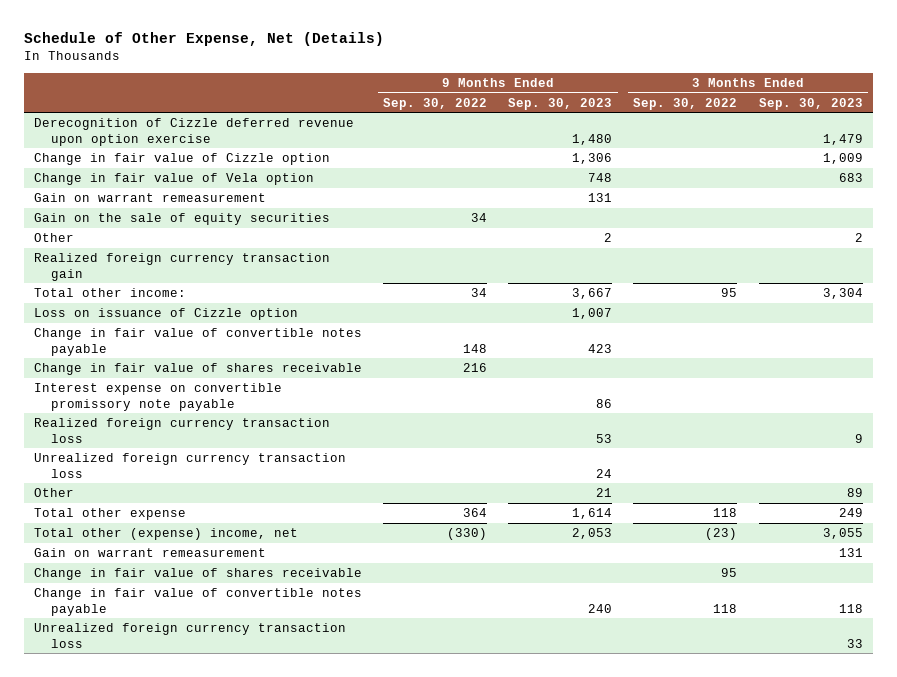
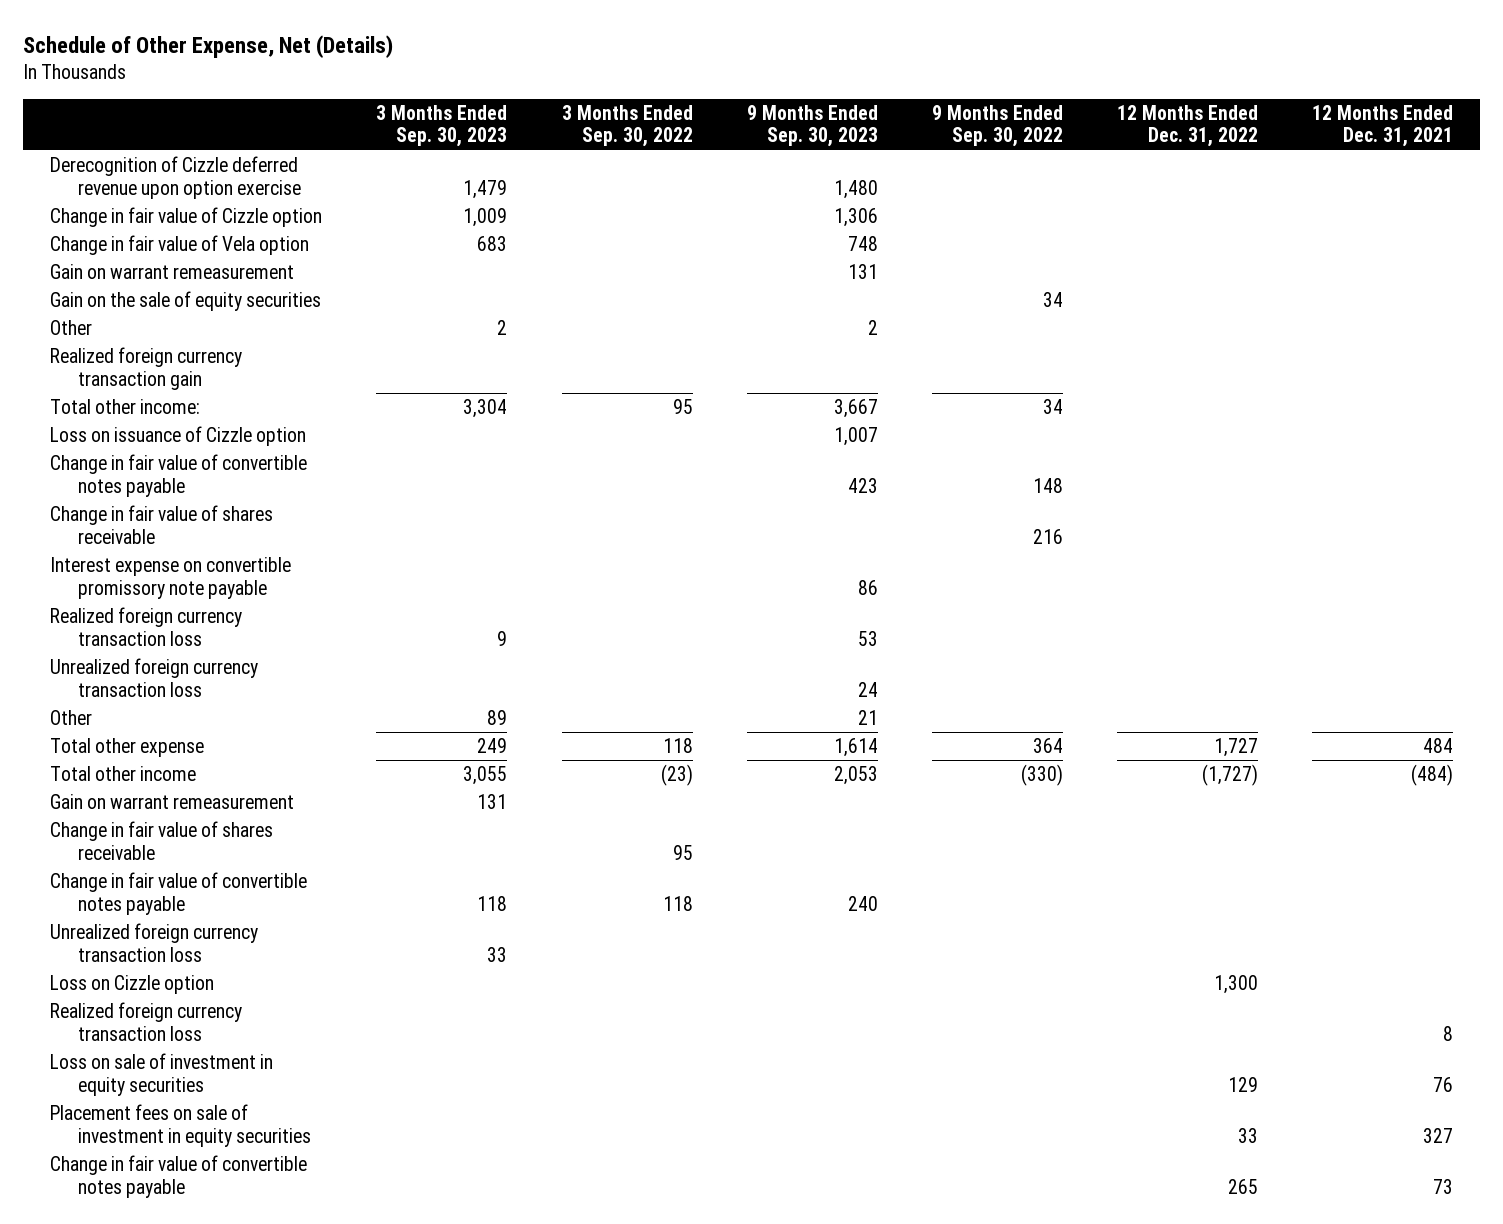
- | 9 Months Ended Sep. 30, 2022 | 9 Months Ended Sep. 30, 2023 | 3 Months Ended Sep. 30, 2022 | 3 Months Ended Sep. 30, 2023
+ | 3 Months Ended Sep. 30, 2023 | 3 Months Ended Sep. 30, 2022 | 9 Months Ended Sep. 30, 2023 | 9 Months Ended Sep. 30, 2022 | 12 Months Ended Dec. 31, 2022 | 12 Months Ended Dec. 31, 2021
- Total other (expense) income, net | (330) | 2,053 | (23) | 3,055
+ Total other income | 3,055 | (23) | 2,053 | (330) | (1,727) | (484)
+ Loss on Cizzle option | | | | | 1,300 |
+ Realized foreign currency transaction loss | | | | | | 8
+ Loss on sale of investment in equity securities | | | | | 129 | 76
+ Placement fees on sale of investment in equity securities | | | | | 33 | 327
+ Change in fair value of convertible notes payable | | | | | 265 | 73

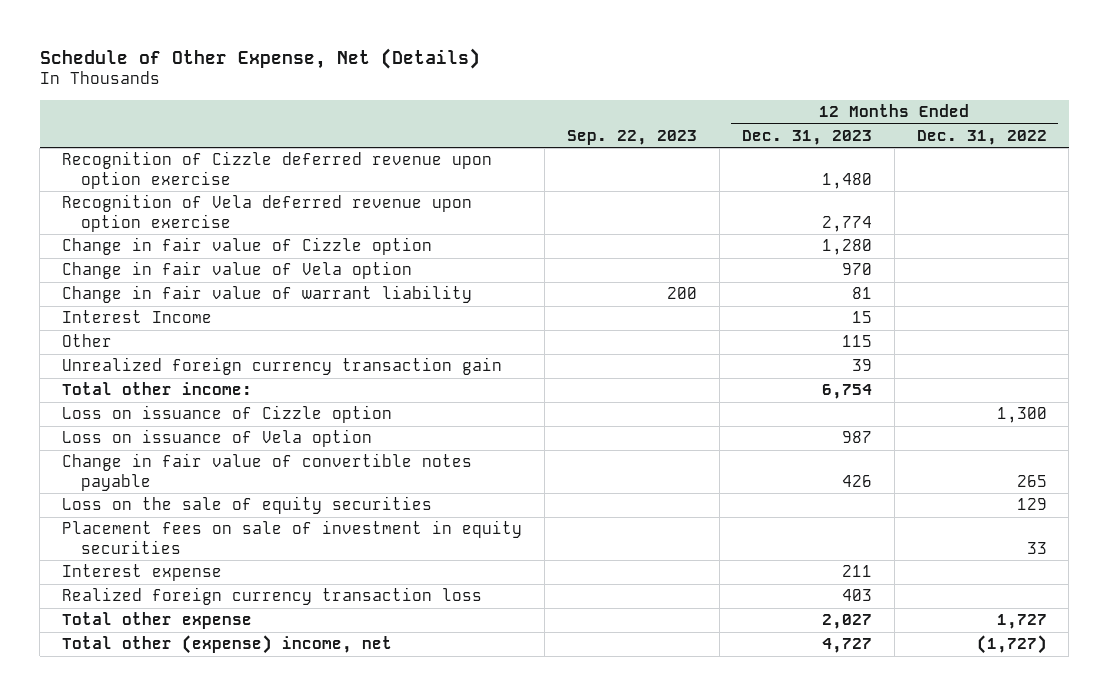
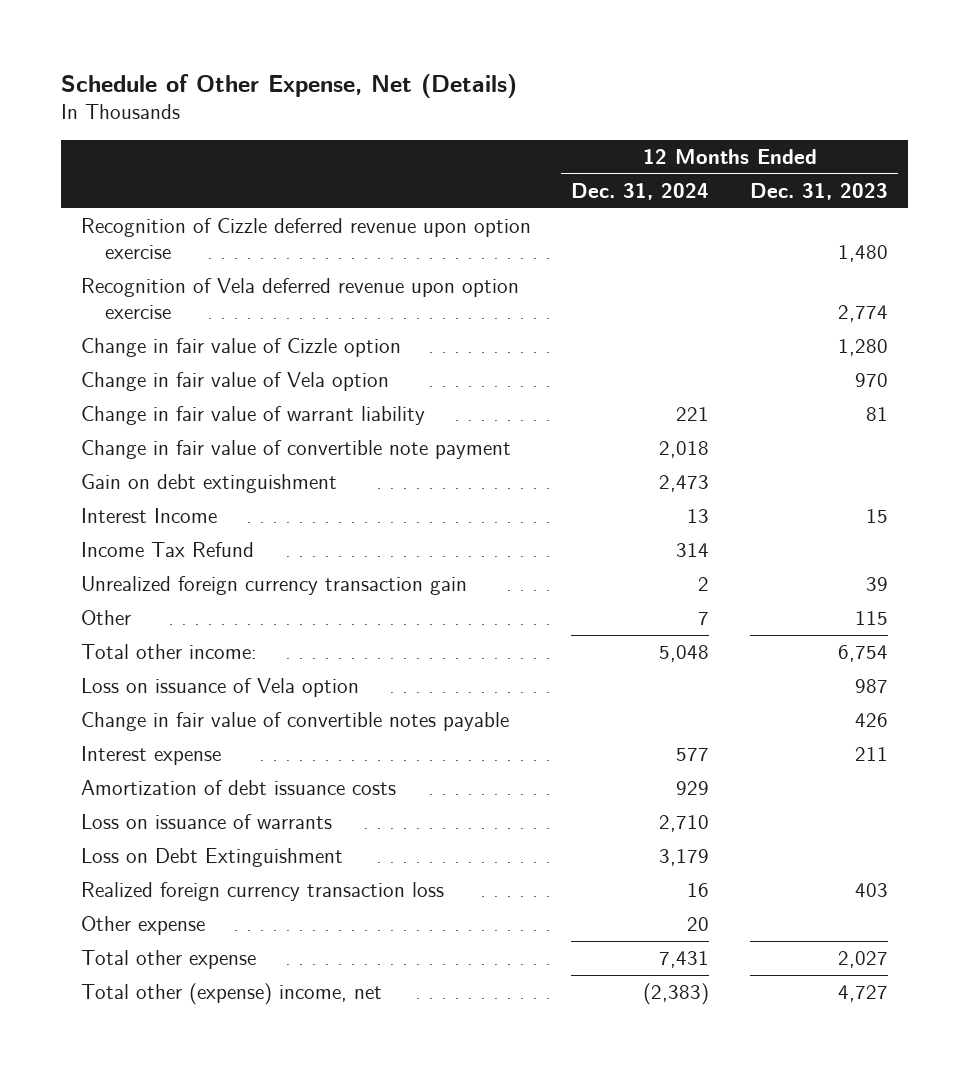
- | Sep. 22, 2023 | 12 Months Ended Dec. 31, 2023 | 12 Months Ended Dec. 31, 2022
+ | 12 Months Ended Dec. 31, 2024 | 12 Months Ended Dec. 31, 2023
+ Change in fair value of convertible note payment | 2,018 |
+ Gain on debt extinguishment | 2,473 |
+ Income Tax Refund | 314 |
moved down: Other | 7 | 115
- Loss on issuance of Cizzle option | | | 1,300
- Loss on the sale of equity securities | | | 129
- Placement fees on sale of investment in equity securities | | | 33
+ Amortization of debt issuance costs | 929 |
+ Loss on issuance of warrants | 2,710 |
+ Loss on Debt Extinguishment | 3,179 |
+ Other expense | 20 |

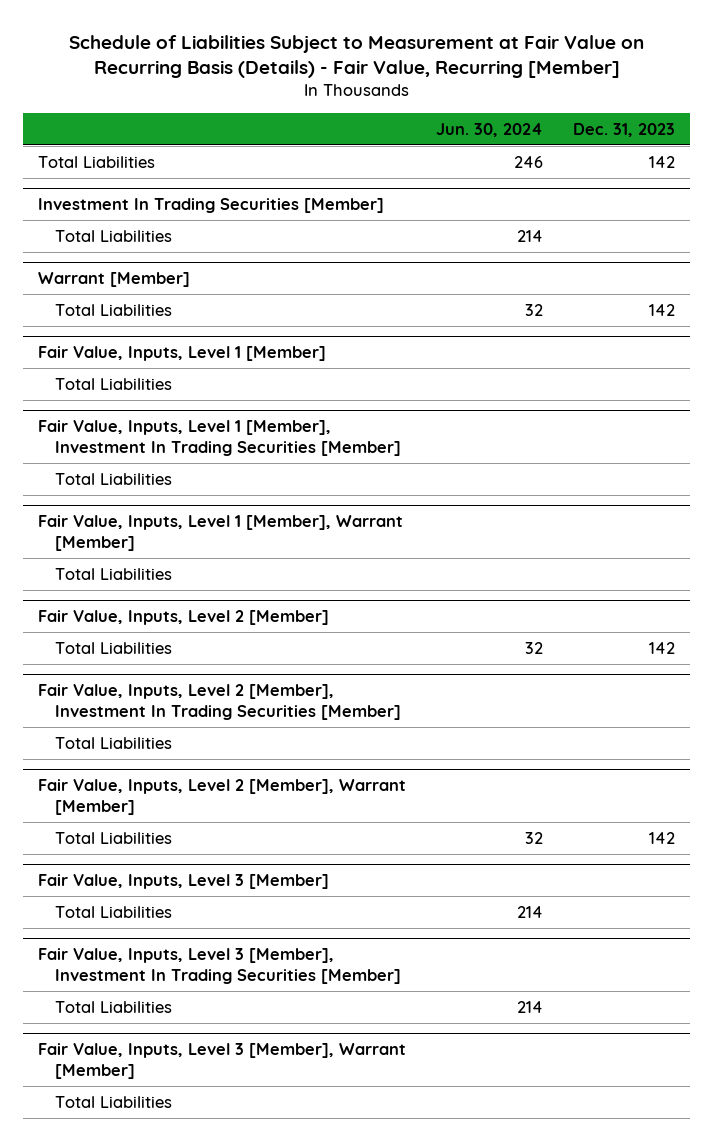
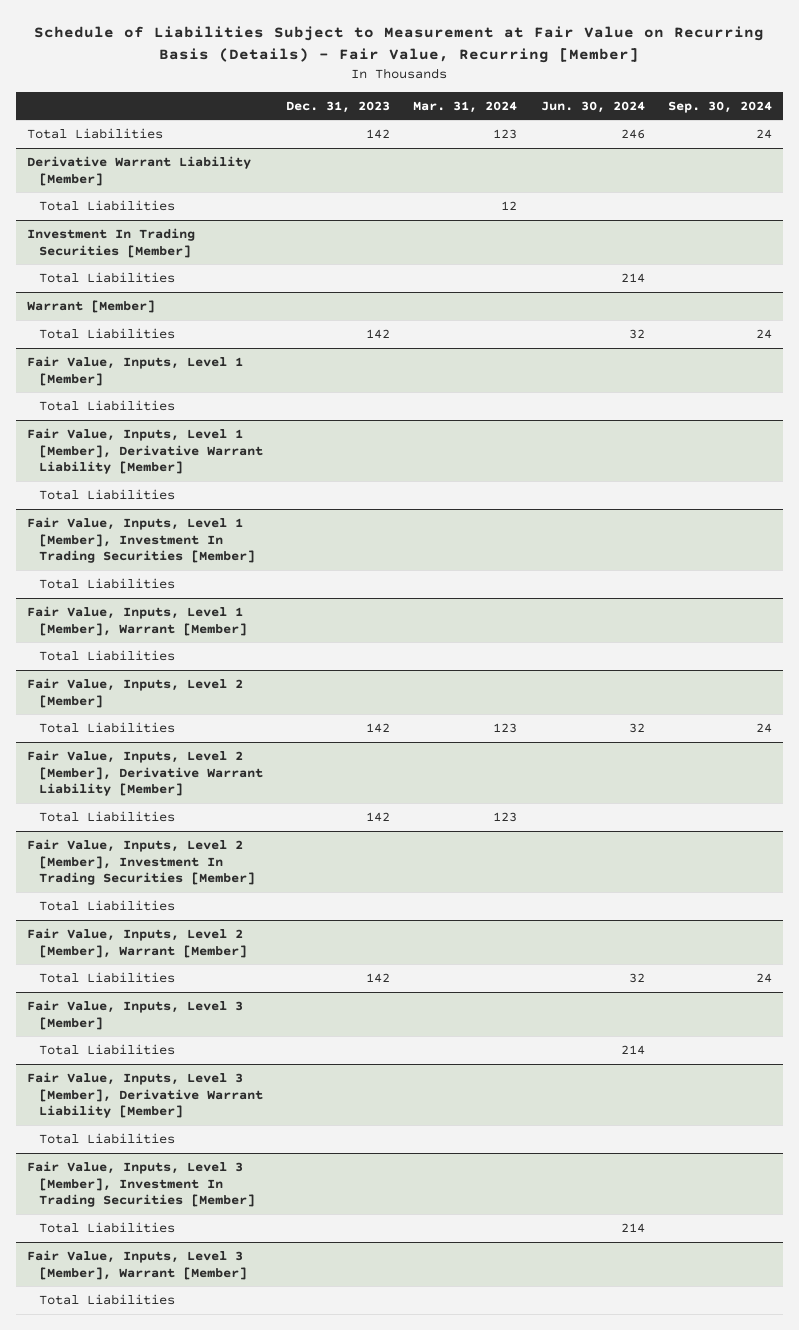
- | Jun. 30, 2024 | Dec. 31, 2023
+ | Dec. 31, 2023 | Mar. 31, 2024 | Jun. 30, 2024 | Sep. 30, 2024
+ Derivative Warrant Liability [Member]
+ Total Liabilities | | 12 | |
+ Fair Value, Inputs, Level 1 [Member], Derivative Warrant Liability [Member]
+ Total Liabilities
+ Fair Value, Inputs, Level 2 [Member], Derivative Warrant Liability [Member]
+ Total Liabilities | 142 | 123 | |
+ Fair Value, Inputs, Level 3 [Member], Derivative Warrant Liability [Member]
+ Total Liabilities

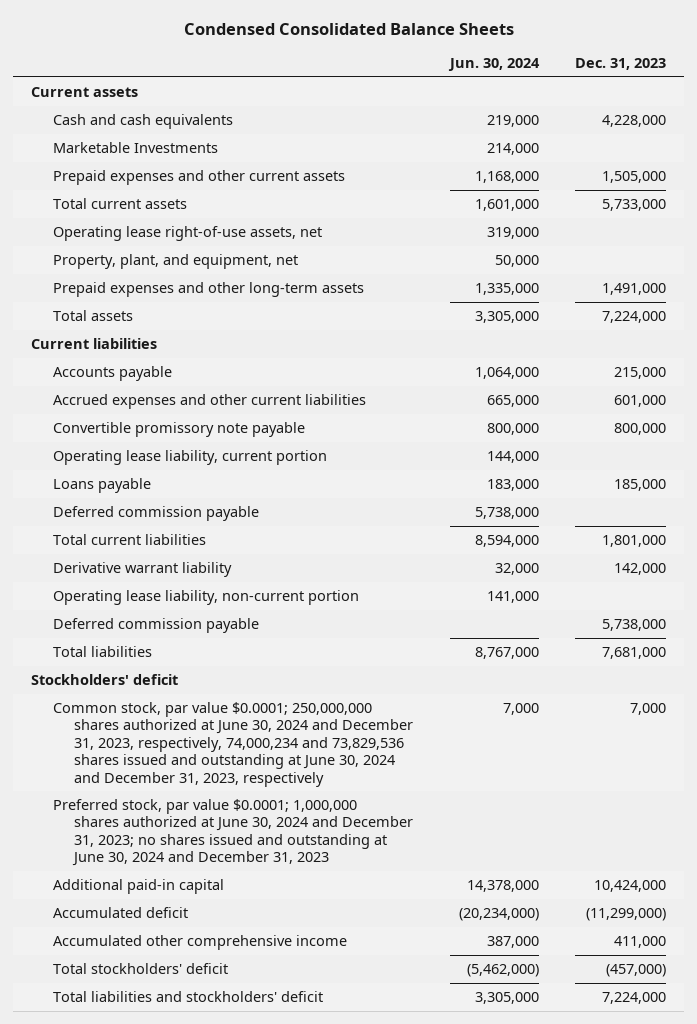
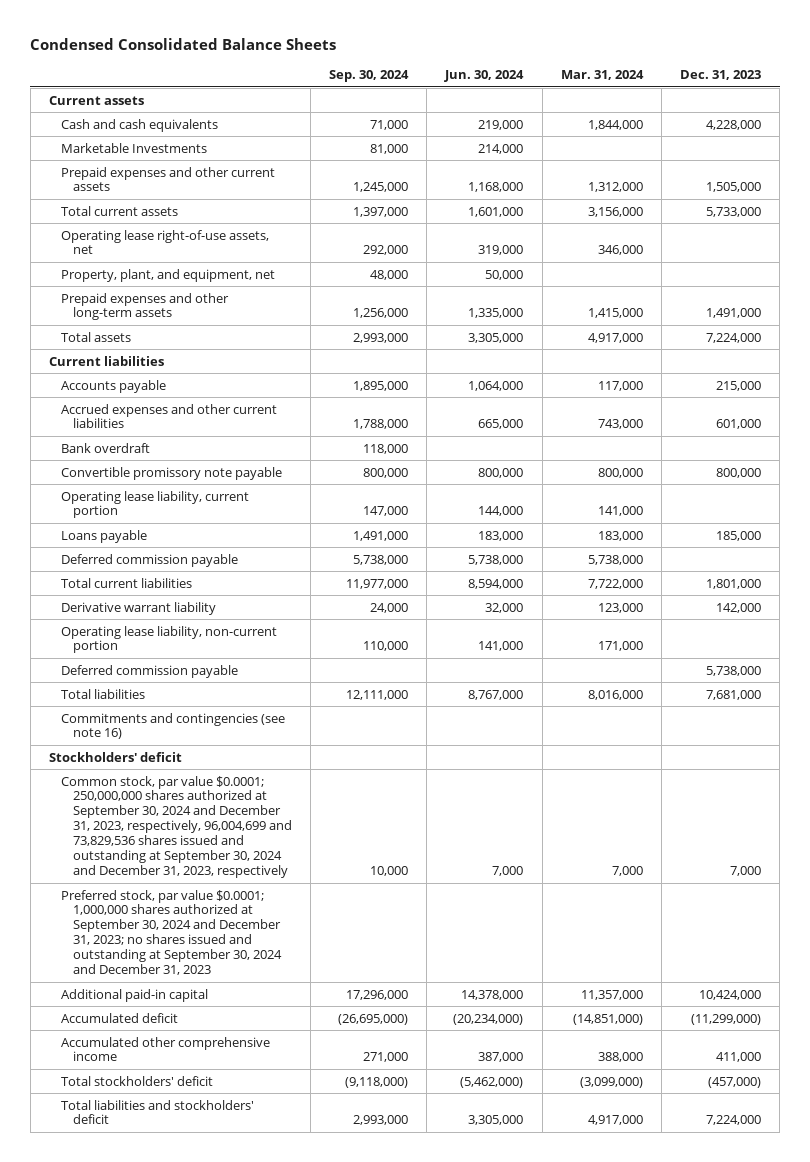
- | Jun. 30, 2024 | Dec. 31, 2023
+ | Sep. 30, 2024 | Jun. 30, 2024 | Mar. 31, 2024 | Dec. 31, 2023
+ Bank overdraft | 118,000 | | |
+ Commitments and contingencies (see note 16)
- Common stock, par value $0.0001; 250,000,000 shares authorized at June 30, 2024 and December 31, 2023, respectively, 74,000,234 and 73,829,536 shares issued and outstanding at June 30, 2024 and December 31, 2023, respectively | 7,000 | 7,000
- Preferred stock, par value $0.0001; 1,000,000 shares authorized at June 30, 2024 and December 31, 2023; no shares issued and outstanding at June 30, 2024 and December 31, 2023
+ Common stock, par value $0.0001; 250,000,000 shares authorized at September 30, 2024 and December 31, 2023, respectively, 96,004,699 and 73,829,536 shares issued and outstanding at September 30, 2024 and December 31, 2023, respectively | 10,000 | 7,000 | 7,000 | 7,000
+ Preferred stock, par value $0.0001; 1,000,000 shares authorized at September 30, 2024 and December 31, 2023; no shares issued and outstanding at September 30, 2024 and December 31, 2023

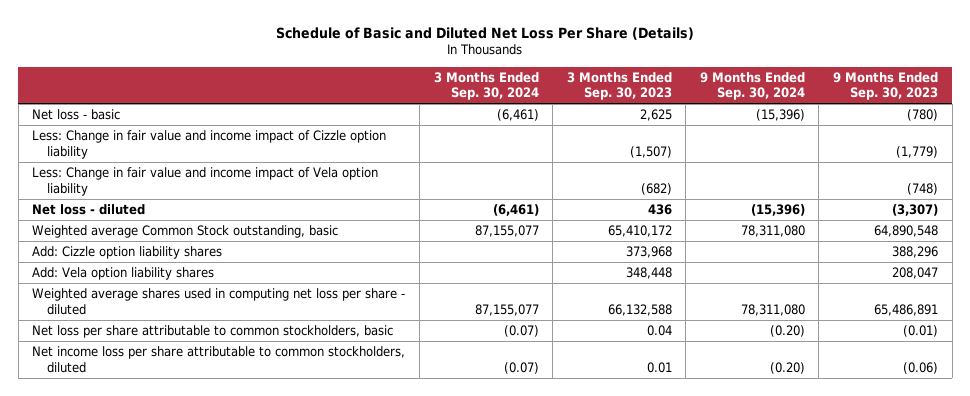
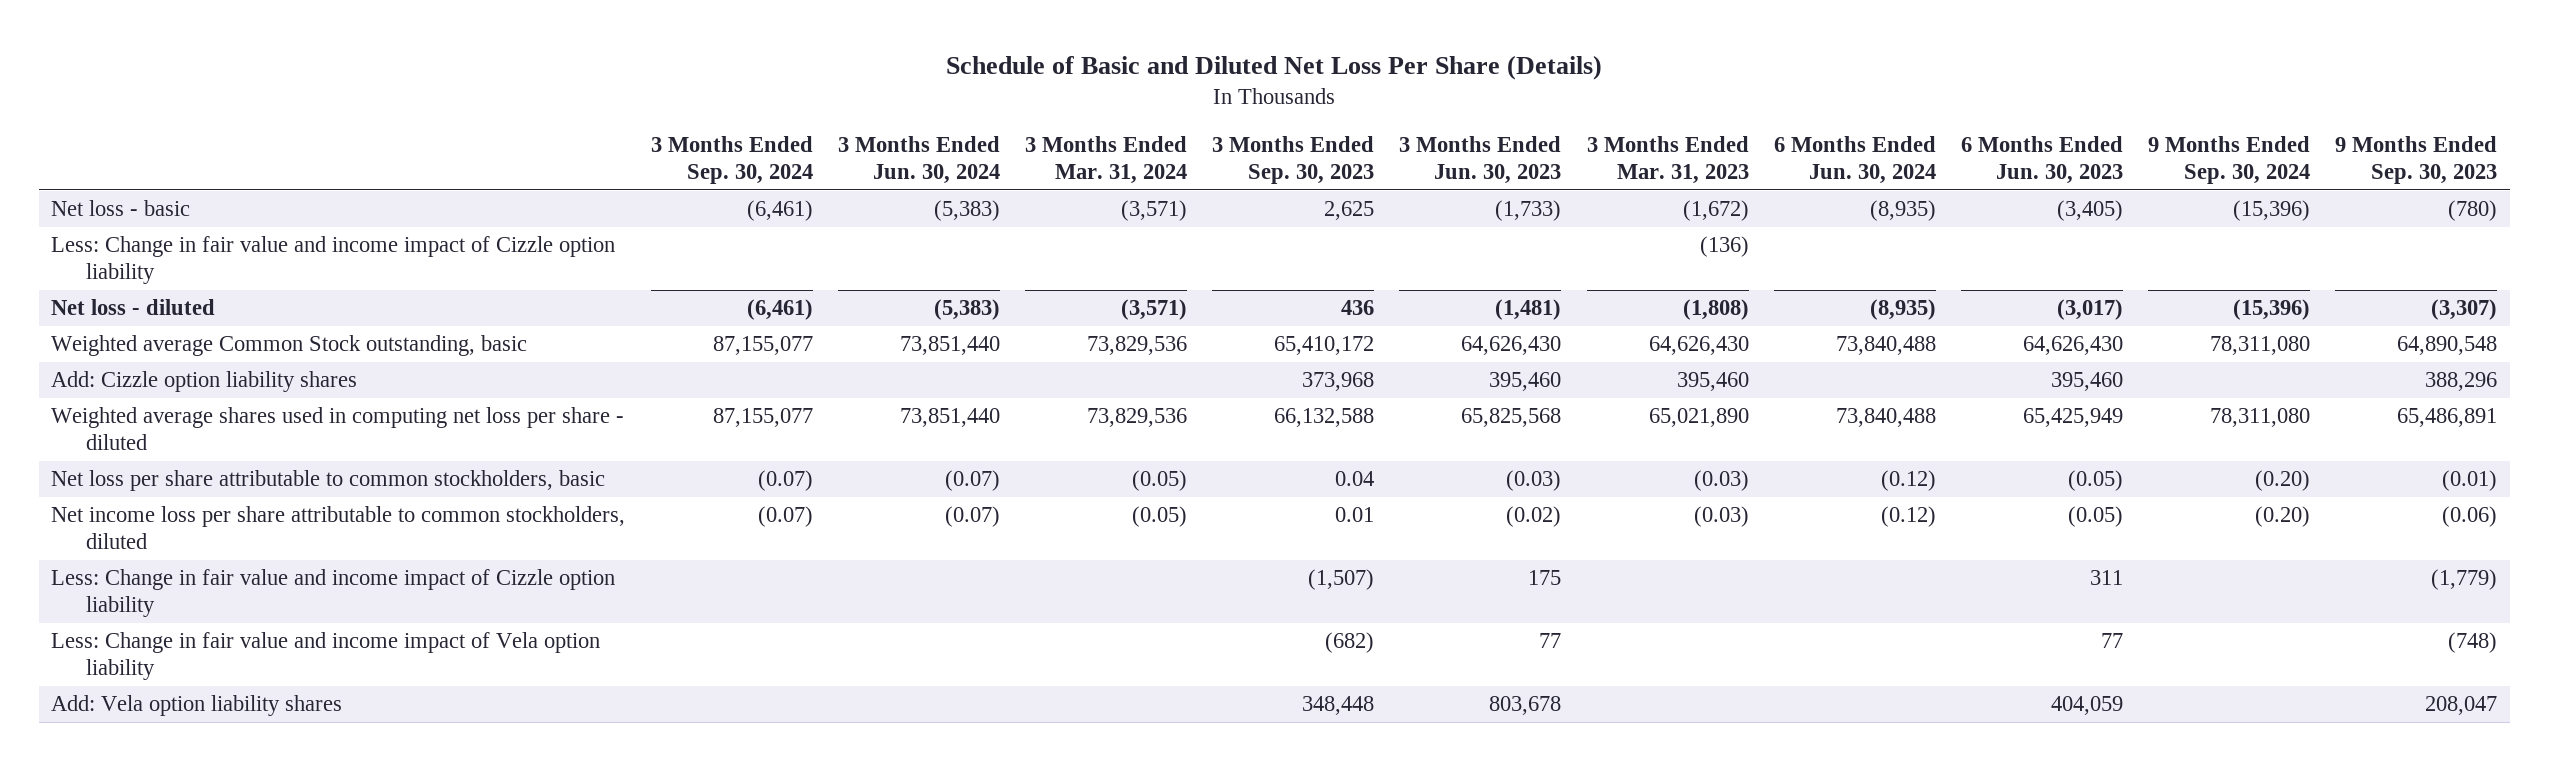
- | 3 Months Ended Sep. 30, 2024 | 3 Months Ended Sep. 30, 2023 | 9 Months Ended Sep. 30, 2024 | 9 Months Ended Sep. 30, 2023
+ | 3 Months Ended Sep. 30, 2024 | 3 Months Ended Jun. 30, 2024 | 3 Months Ended Mar. 31, 2024 | 3 Months Ended Sep. 30, 2023 | 3 Months Ended Jun. 30, 2023 | 3 Months Ended Mar. 31, 2023 | 6 Months Ended Jun. 30, 2024 | 6 Months Ended Jun. 30, 2023 | 9 Months Ended Sep. 30, 2024 | 9 Months Ended Sep. 30, 2023
+ Less: Change in fair value and income impact of Cizzle option liability | | | | | | (136) | | | |
moved down: Less: Change in fair value and income impact of Cizzle option liability | | | | (1,507) | 175 | | | 311 | | (1,779)
moved down: Less: Change in fair value and income impact of Vela option liability | | | | (682) | 77 | | | 77 | | (748)
moved down: Add: Vela option liability shares | | | | 348,448 | 803,678 | | | 404,059 | | 208,047

